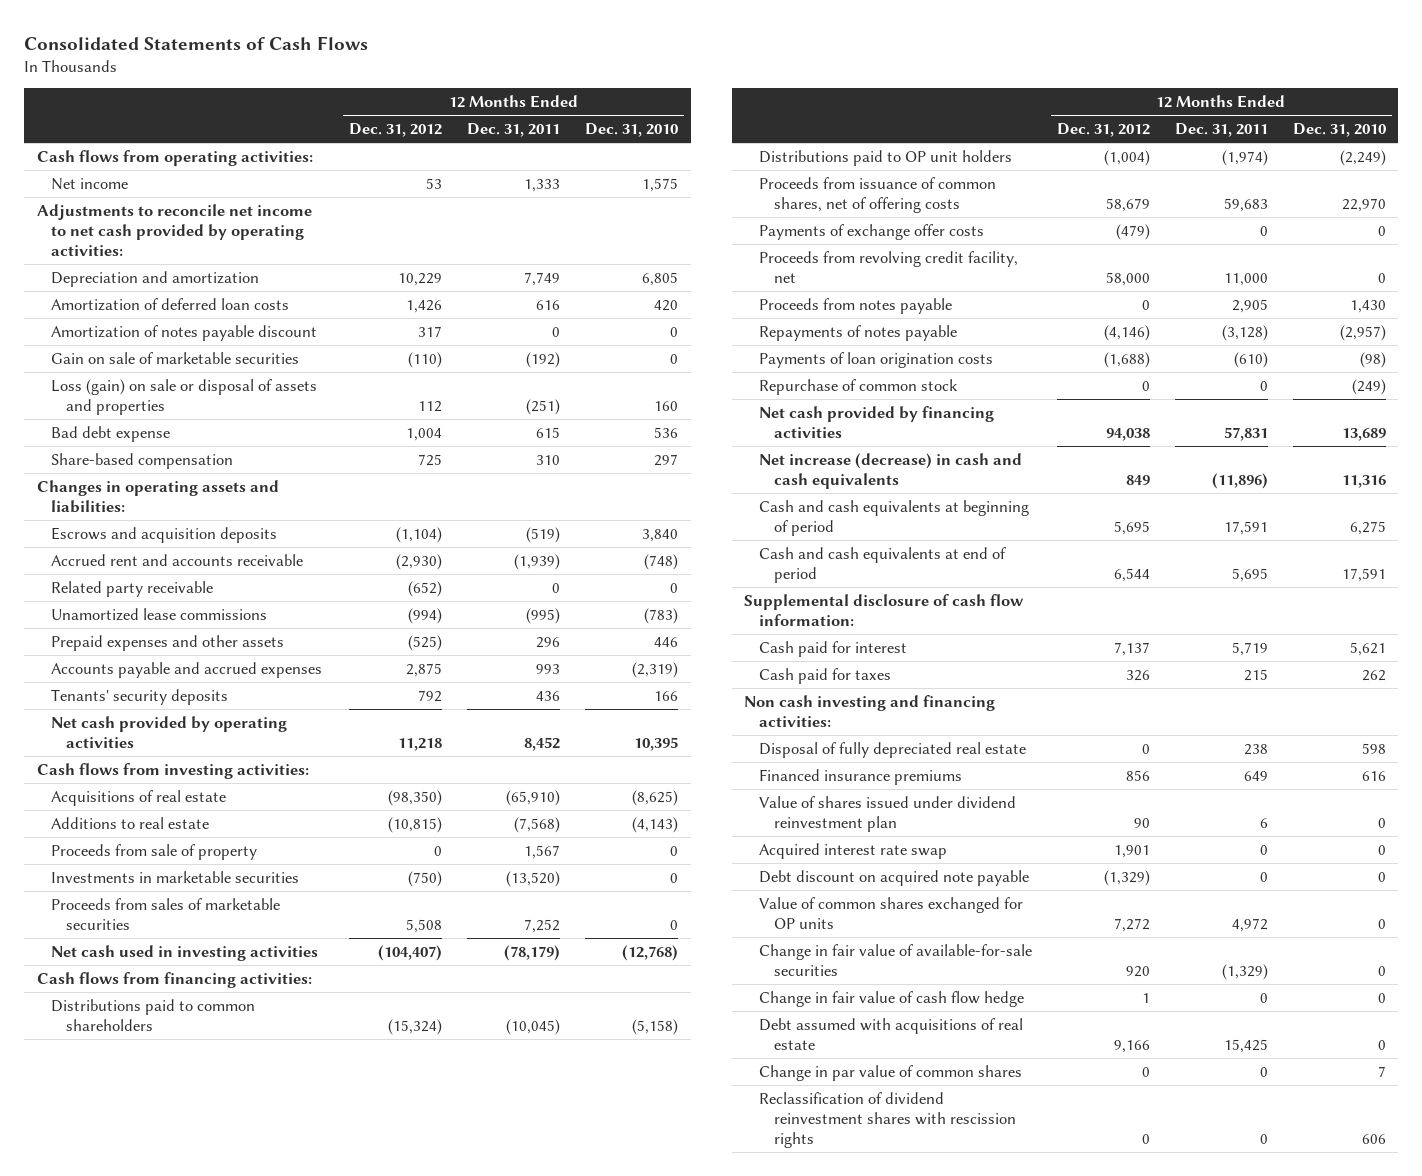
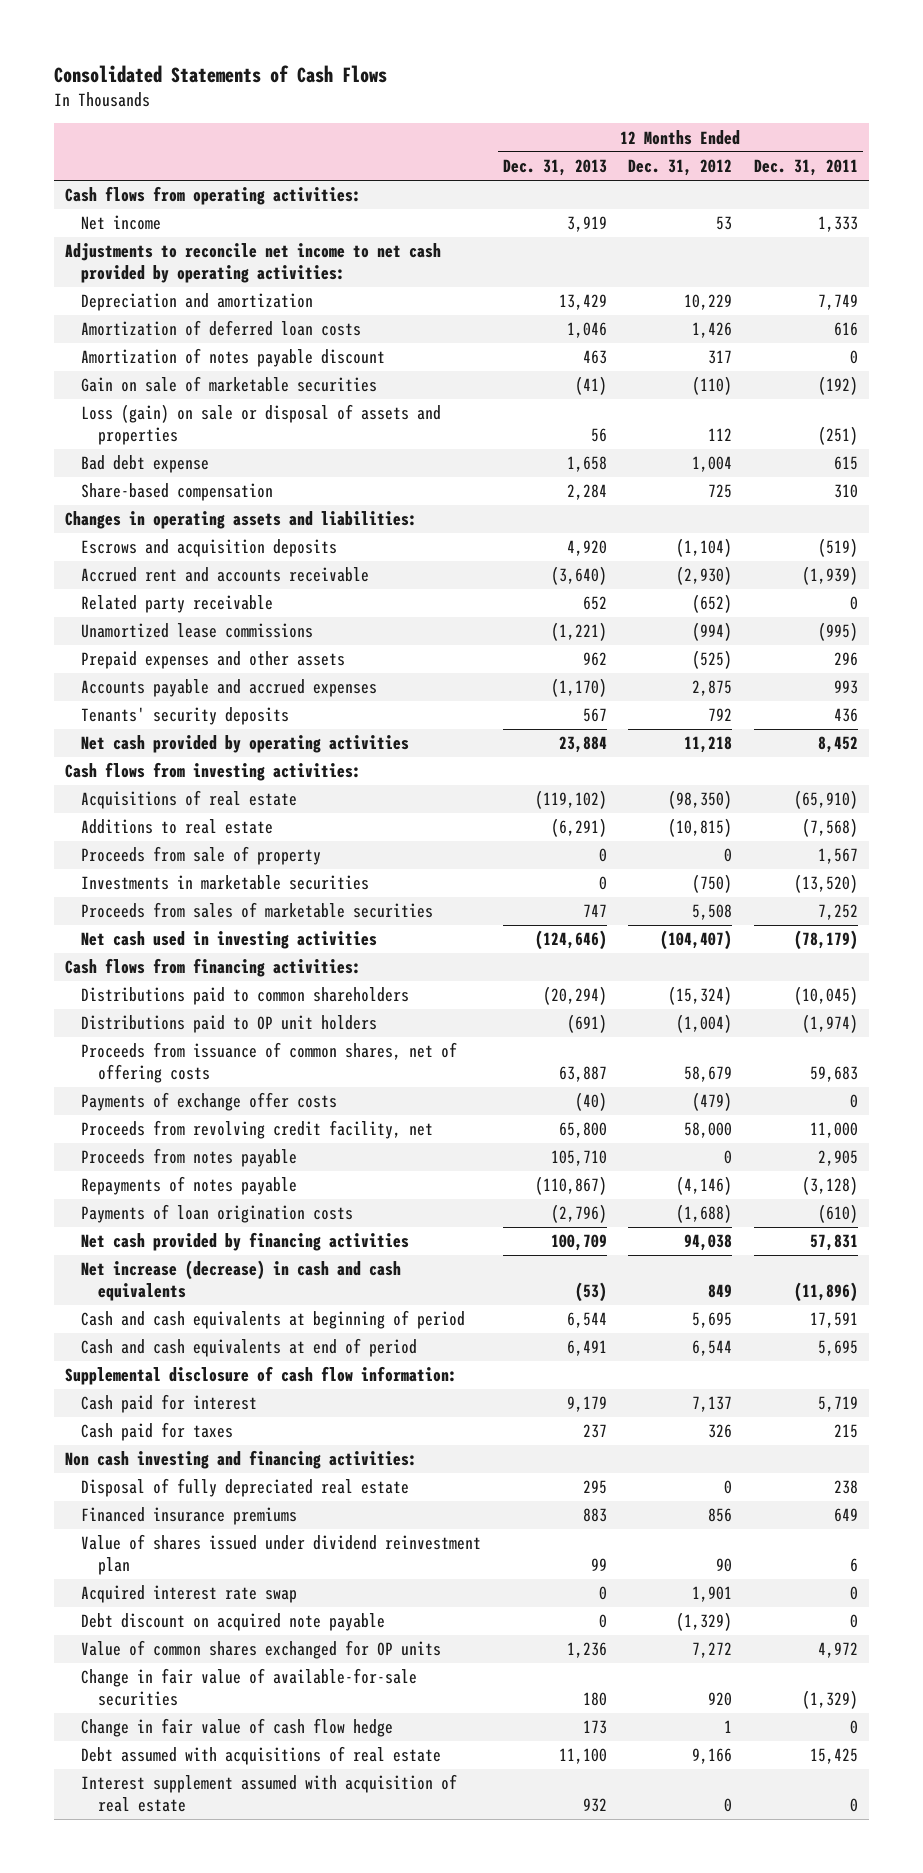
- | 12 Months Ended Dec. 31, 2012 | 12 Months Ended Dec. 31, 2011 | 12 Months Ended Dec. 31, 2010
+ | 12 Months Ended Dec. 31, 2013 | 12 Months Ended Dec. 31, 2012 | 12 Months Ended Dec. 31, 2011
- Repurchase of common stock | 0 | 0 | (249)
- Change in par value of common shares | 0 | 0 | 7
- Reclassification of dividend reinvestment shares with rescission rights | 0 | 0 | 606
+ Interest supplement assumed with acquisition of real estate | 932 | 0 | 0

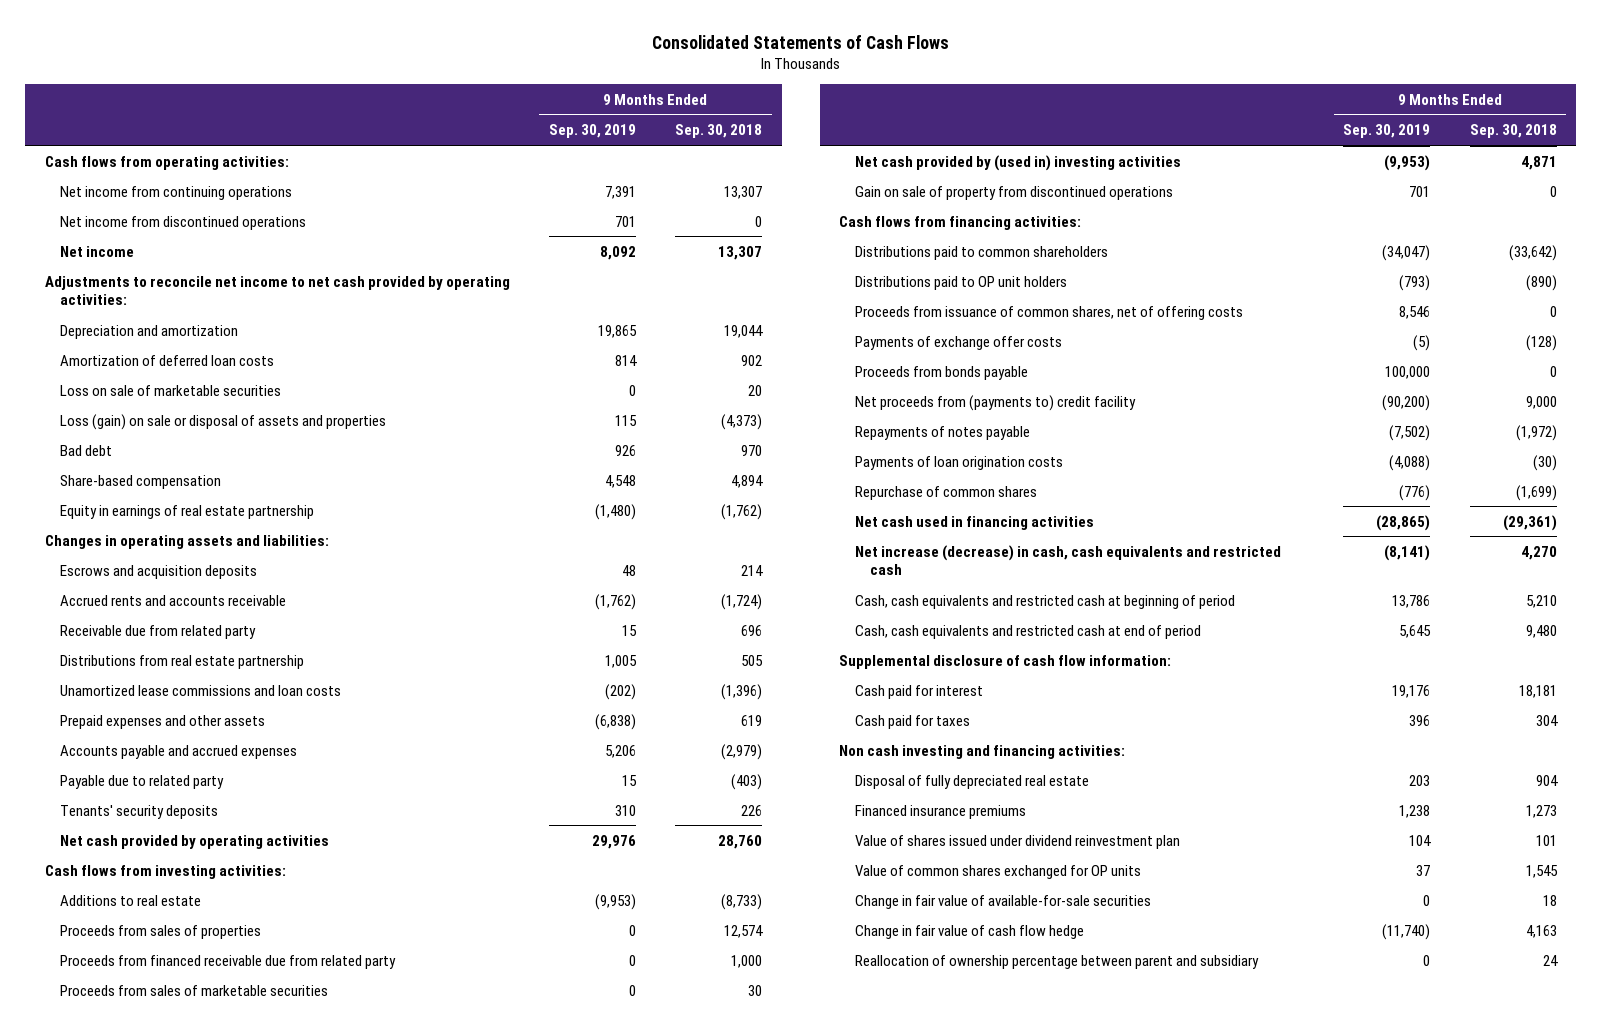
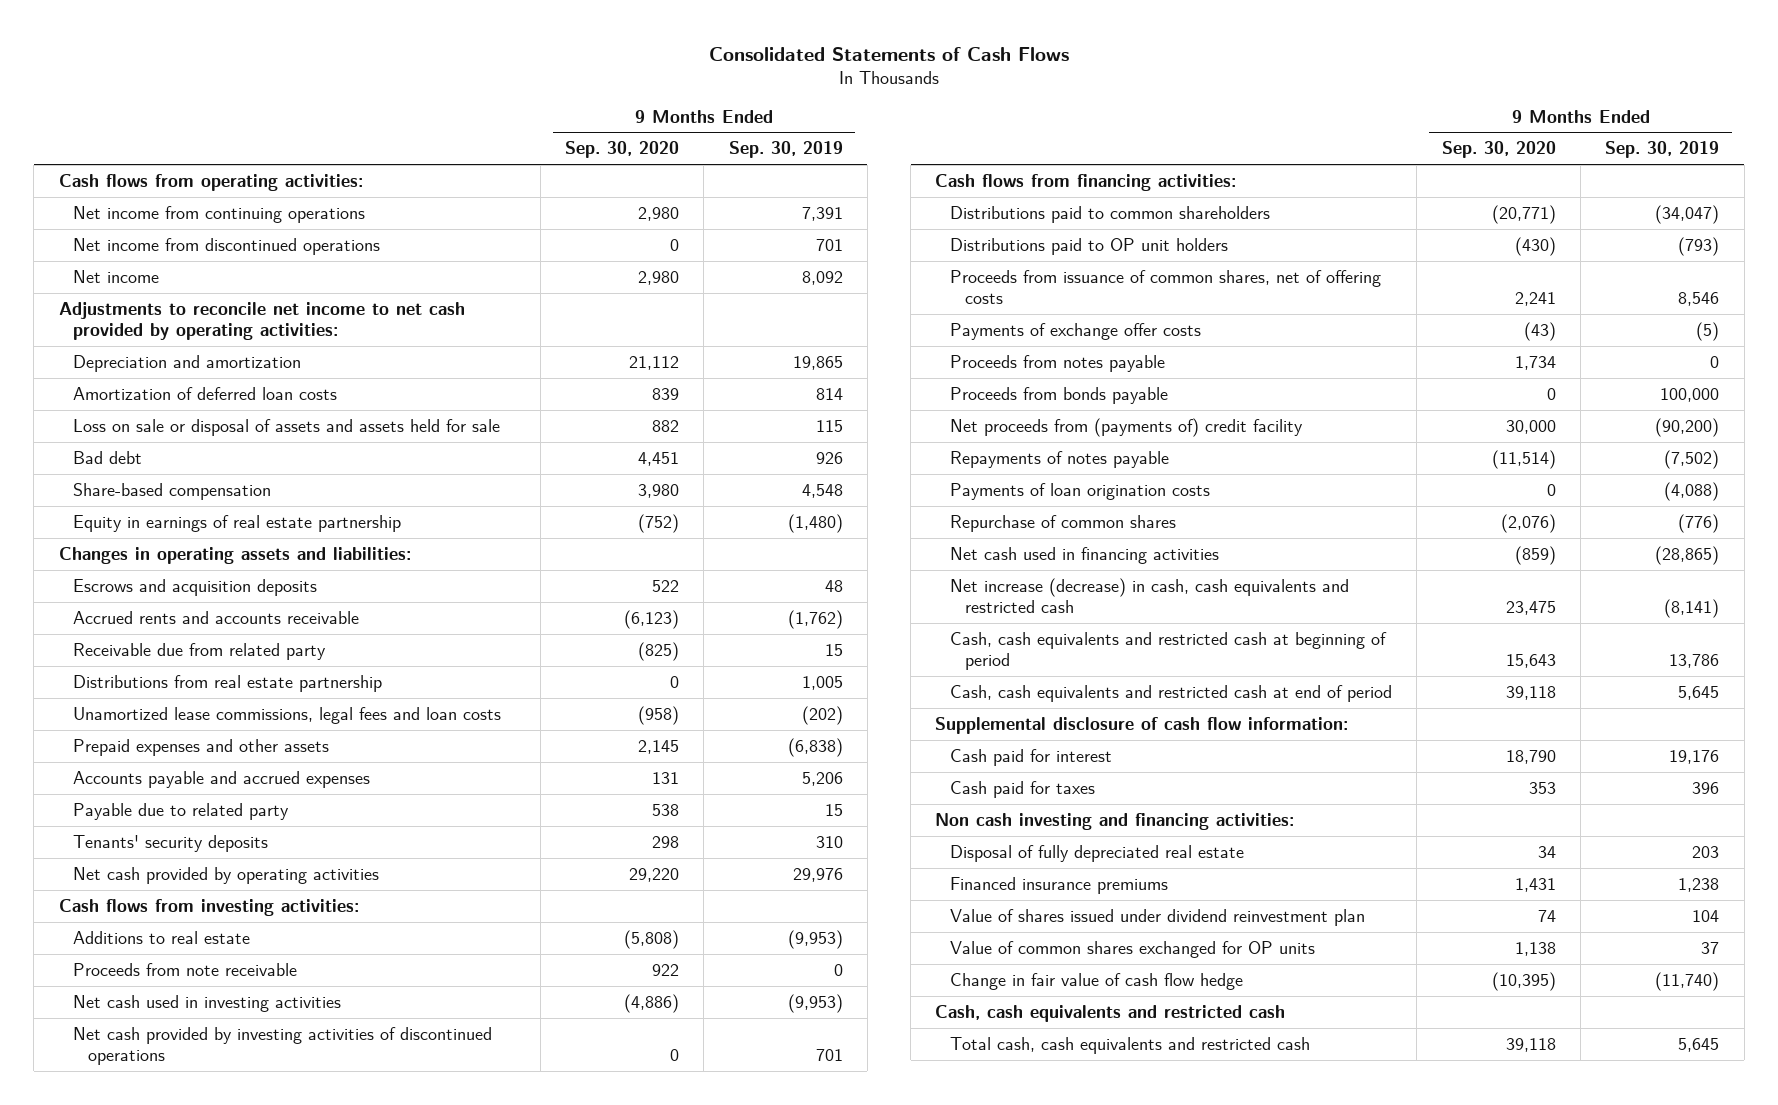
- | 9 Months Ended Sep. 30, 2019 | 9 Months Ended Sep. 30, 2018
+ | 9 Months Ended Sep. 30, 2020 | 9 Months Ended Sep. 30, 2019
- Loss on sale of marketable securities | 0 | 20
- Loss (gain) on sale or disposal of assets and properties | 115 | (4,373)
+ Loss on sale or disposal of assets and assets held for sale | 882 | 115
- Unamortized lease commissions and loan costs | (202) | (1,396)
+ Unamortized lease commissions, legal fees and loan costs | (958) | (202)
- Proceeds from sales of properties | 0 | 12,574
- Proceeds from financed receivable due from related party | 0 | 1,000
- Proceeds from sales of marketable securities | 0 | 30
- Net cash provided by (used in) investing activities | (9,953) | 4,871
- Gain on sale of property from discontinued operations | 701 | 0
+ Proceeds from note receivable | 922 | 0
+ Net cash used in investing activities | (4,886) | (9,953)
+ Net cash provided by investing activities of discontinued operations | 0 | 701
+ Proceeds from notes payable | 1,734 | 0
- Net proceeds from (payments to) credit facility | (90,200) | 9,000
+ Net proceeds from (payments of) credit facility | 30,000 | (90,200)
- Change in fair value of available-for-sale securities | 0 | 18
- Reallocation of ownership percentage between parent and subsidiary | 0 | 24
+ Cash, cash equivalents and restricted cash
+ Total cash, cash equivalents and restricted cash | 39,118 | 5,645

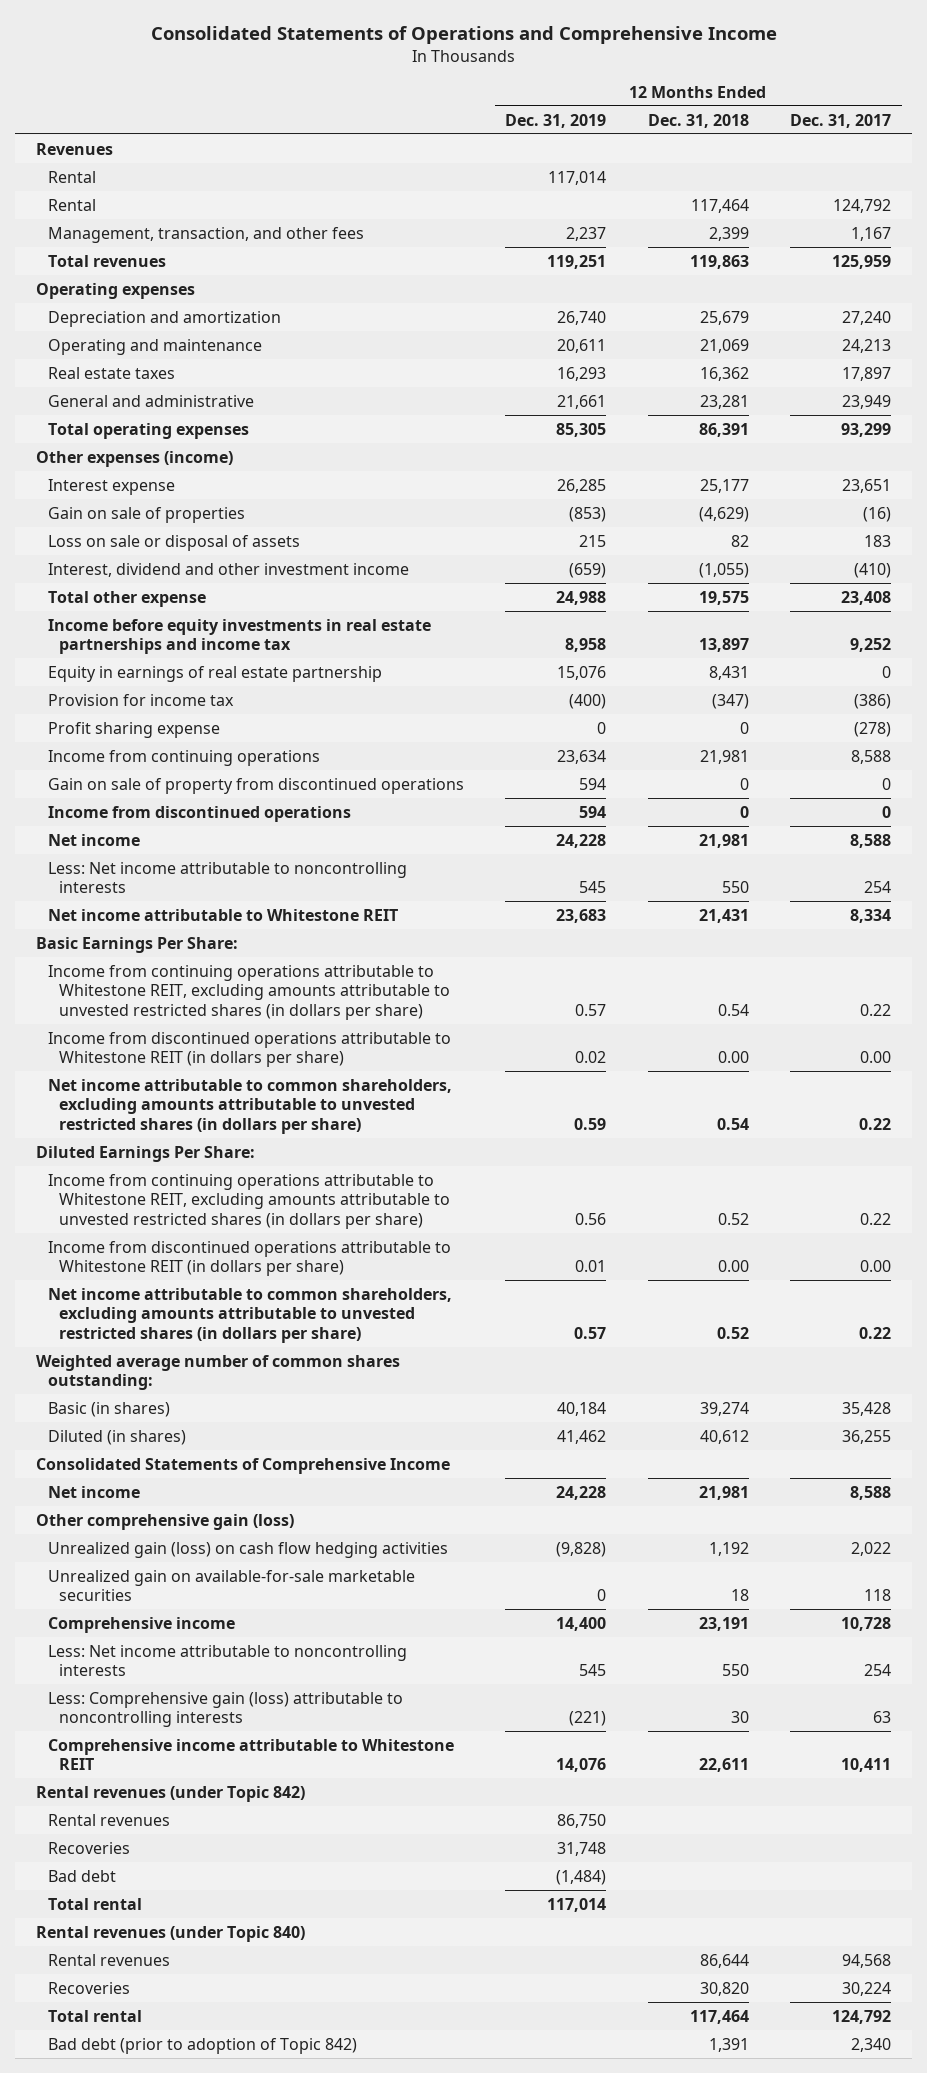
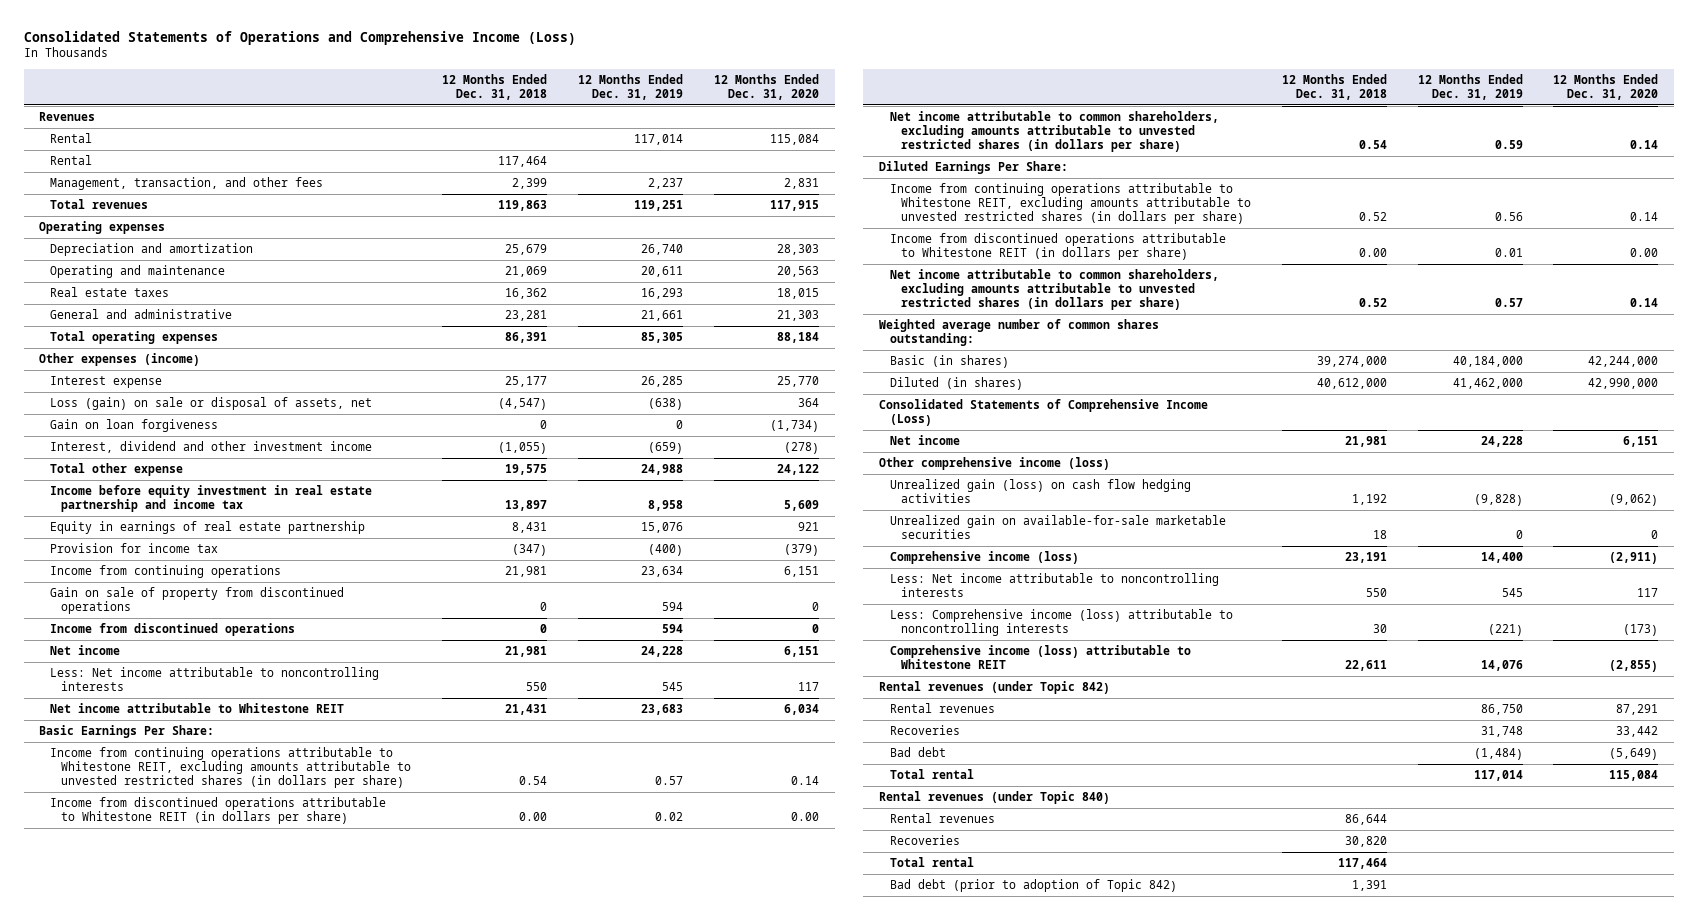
- Consolidated Statements of Operations and Comprehensive Income
+ Consolidated Statements of Operations and Comprehensive Income (Loss)
- | 12 Months Ended Dec. 31, 2019 | 12 Months Ended Dec. 31, 2018 | 12 Months Ended Dec. 31, 2017
+ | 12 Months Ended Dec. 31, 2018 | 12 Months Ended Dec. 31, 2019 | 12 Months Ended Dec. 31, 2020
- Gain on sale of properties | (853) | (4,629) | (16)
- Loss on sale or disposal of assets | 215 | 82 | 183
+ Loss (gain) on sale or disposal of assets, net | (4,547) | (638) | 364
+ Gain on loan forgiveness | 0 | 0 | (1,734)
- Income before equity investments in real estate partnerships and income tax | 8,958 | 13,897 | 9,252
+ Income before equity investment in real estate partnership and income tax | 13,897 | 8,958 | 5,609
- Profit sharing expense | 0 | 0 | (278)
- Basic (in shares) | 40,184 | 39,274 | 35,428
- Diluted (in shares) | 41,462 | 40,612 | 36,255
- Consolidated Statements of Comprehensive Income
+ Basic (in shares) | 39,274,000 | 40,184,000 | 42,244,000
+ Diluted (in shares) | 40,612,000 | 41,462,000 | 42,990,000
+ Consolidated Statements of Comprehensive Income (Loss)
- Other comprehensive gain (loss)
+ Other comprehensive income (loss)
- Comprehensive income | 14,400 | 23,191 | 10,728
+ Comprehensive income (loss) | 23,191 | 14,400 | (2,911)
- Less: Comprehensive gain (loss) attributable to noncontrolling interests | (221) | 30 | 63
- Comprehensive income attributable to Whitestone REIT | 14,076 | 22,611 | 10,411
+ Less: Comprehensive income (loss) attributable to noncontrolling interests | 30 | (221) | (173)
+ Comprehensive income (loss) attributable to Whitestone REIT | 22,611 | 14,076 | (2,855)

